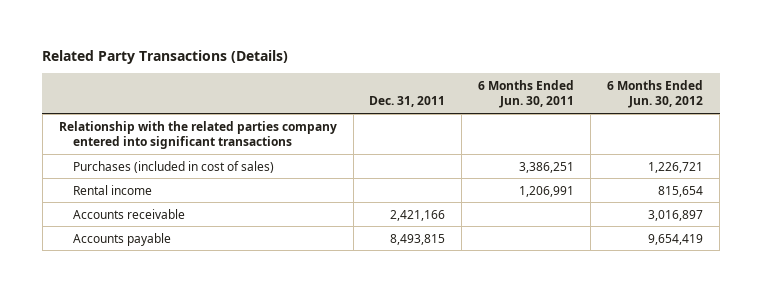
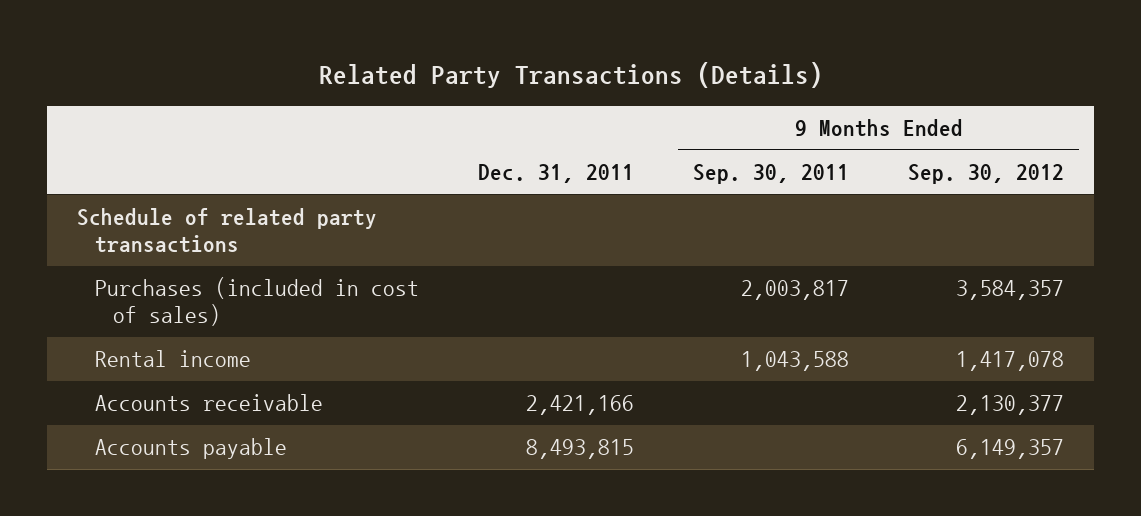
- | Dec. 31, 2011 | 6 Months Ended Jun. 30, 2011 | 6 Months Ended Jun. 30, 2012
+ | Dec. 31, 2011 | 9 Months Ended Sep. 30, 2011 | 9 Months Ended Sep. 30, 2012
- Relationship with the related parties company entered into significant transactions
+ Schedule of related party transactions

